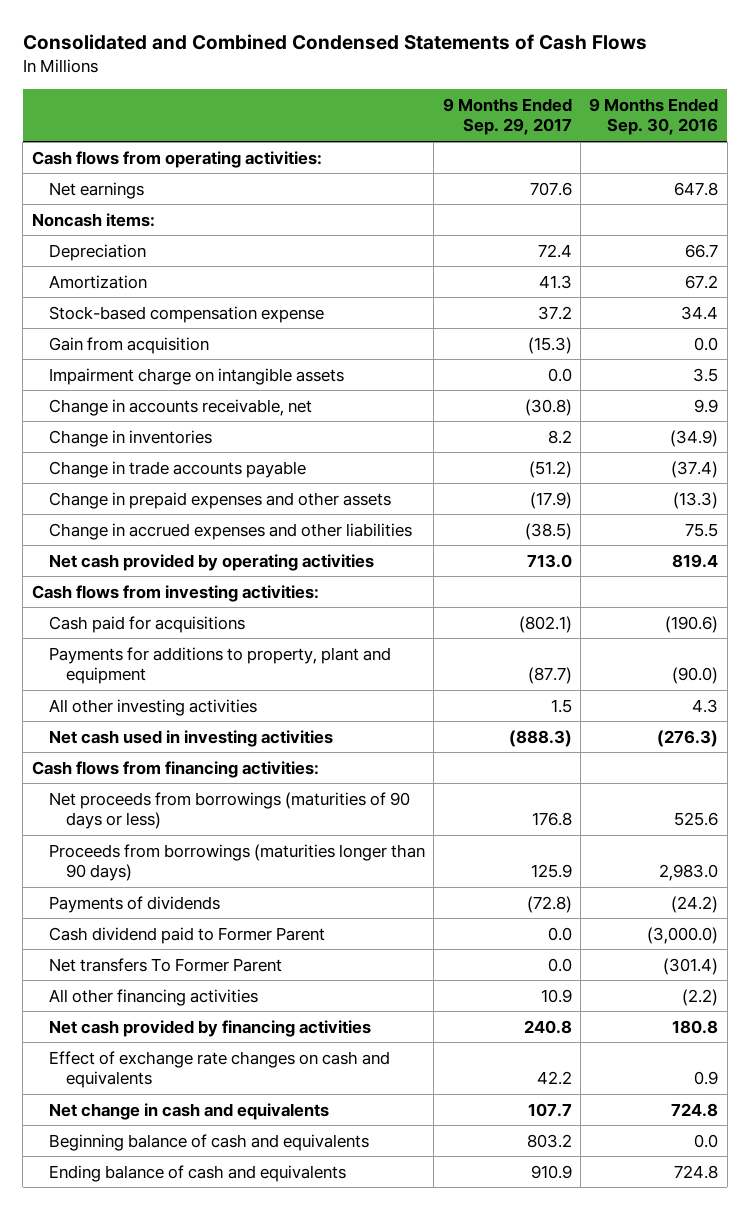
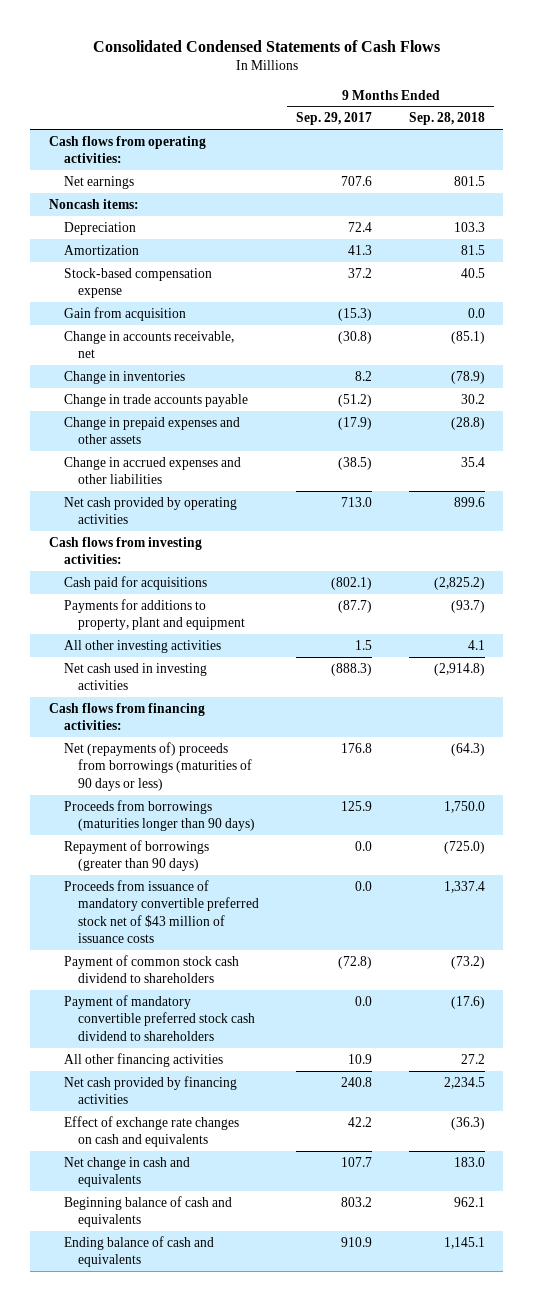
- Consolidated and Combined Condensed Statements of Cash Flows
+ Consolidated Condensed Statements of Cash Flows
- | 9 Months Ended Sep. 29, 2017 | 9 Months Ended Sep. 30, 2016
+ | 9 Months Ended Sep. 29, 2017 | 9 Months Ended Sep. 28, 2018
- Impairment charge on intangible assets | 0.0 | 3.5
- Net proceeds from borrowings (maturities of 90 days or less) | 176.8 | 525.6
+ Net (repayments of) proceeds from borrowings (maturities of 90 days or less) | 176.8 | (64.3)
- Payments of dividends | (72.8) | (24.2)
- Cash dividend paid to Former Parent | 0.0 | (3,000.0)
- Net transfers To Former Parent | 0.0 | (301.4)
+ Repayment of borrowings (greater than 90 days) | 0.0 | (725.0)
+ Proceeds from issuance of mandatory convertible preferred stock net of $43 million of issuance costs | 0.0 | 1,337.4
+ Payment of common stock cash dividend to shareholders | (72.8) | (73.2)
+ Payment of mandatory convertible preferred stock cash dividend to shareholders | 0.0 | (17.6)

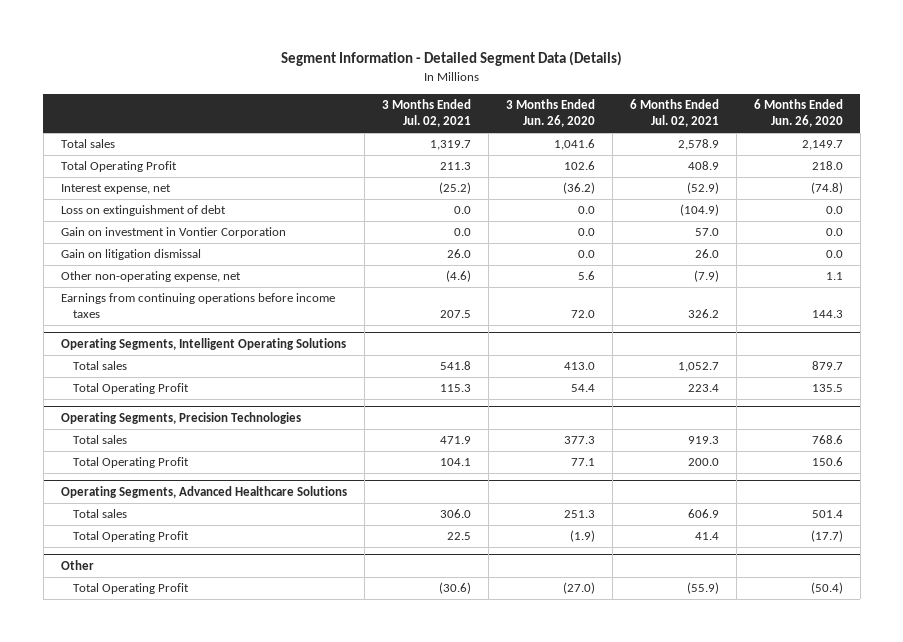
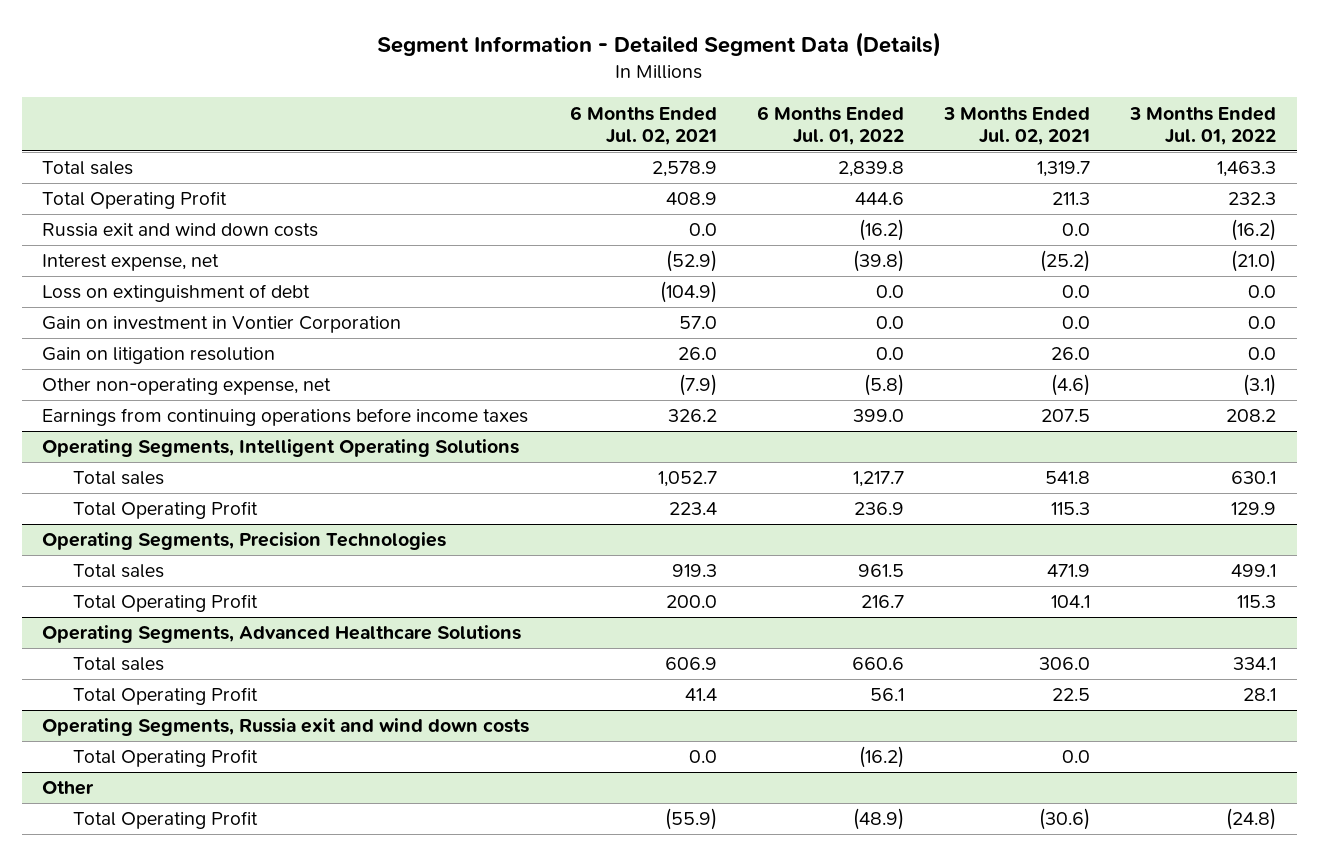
- | 3 Months Ended Jul. 02, 2021 | 3 Months Ended Jun. 26, 2020 | 6 Months Ended Jul. 02, 2021 | 6 Months Ended Jun. 26, 2020
+ | 6 Months Ended Jul. 02, 2021 | 6 Months Ended Jul. 01, 2022 | 3 Months Ended Jul. 02, 2021 | 3 Months Ended Jul. 01, 2022
+ Russia exit and wind down costs | 0.0 | (16.2) | 0.0 | (16.2)
- Gain on litigation dismissal | 26.0 | 0.0 | 26.0 | 0.0
+ Gain on litigation resolution | 26.0 | 0.0 | 26.0 | 0.0
+ Operating Segments, Russia exit and wind down costs
+ Total Operating Profit | 0.0 | (16.2) | 0.0 |

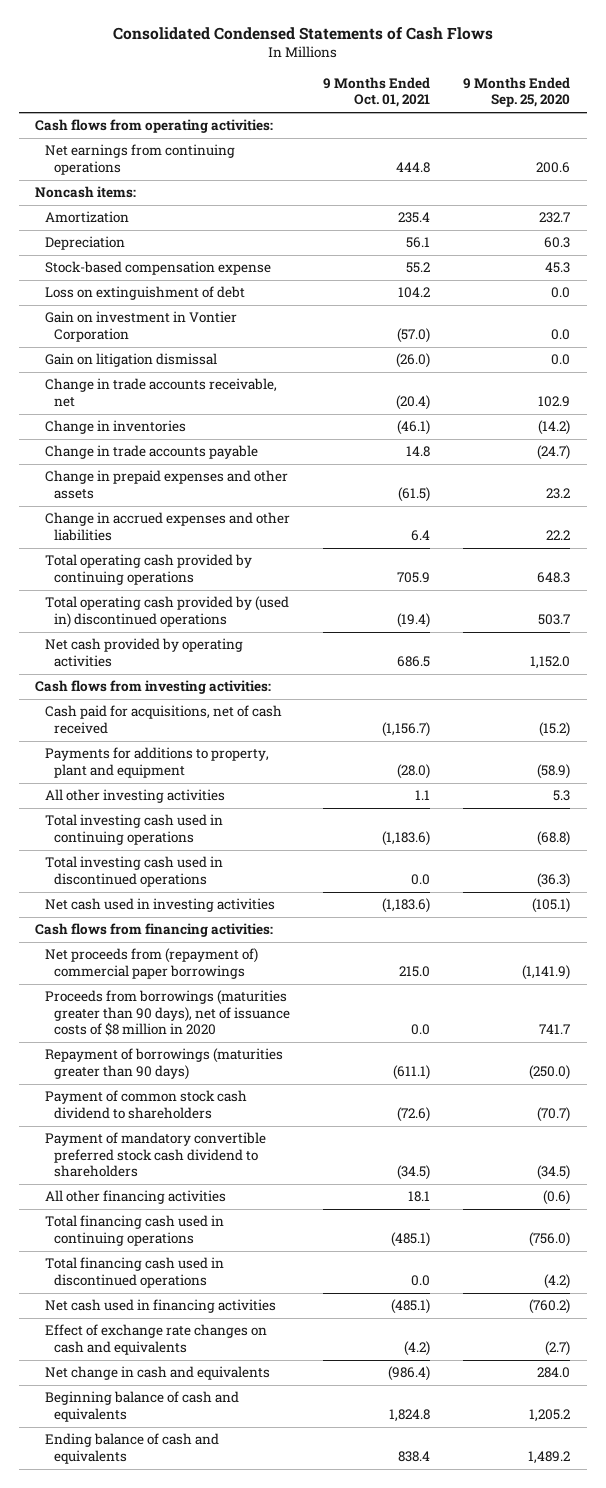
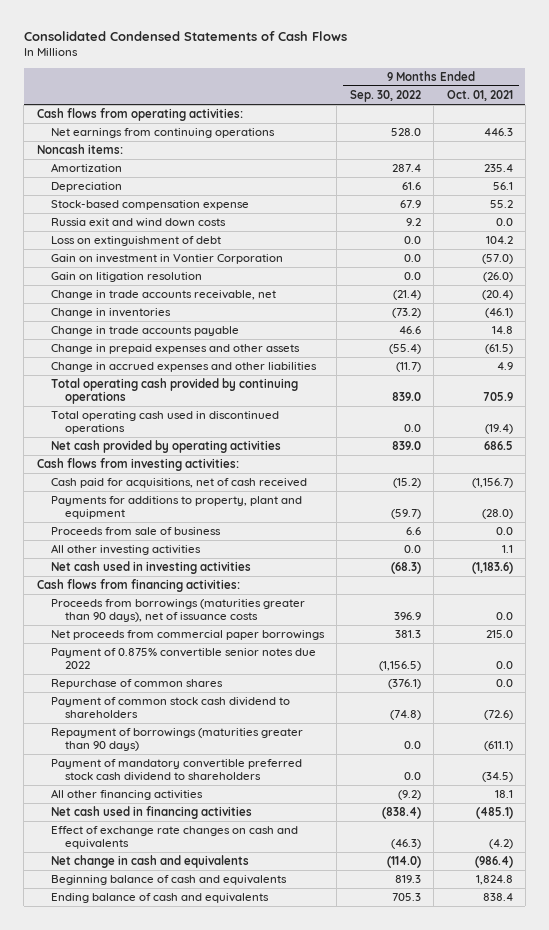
- | 9 Months Ended Oct. 01, 2021 | 9 Months Ended Sep. 25, 2020
+ | 9 Months Ended Sep. 30, 2022 | 9 Months Ended Oct. 01, 2021
- Net earnings from continuing operations | 444.8 | 200.6
+ Net earnings from continuing operations | 528.0 | 446.3
+ Russia exit and wind down costs | 9.2 | 0.0
- Gain on litigation dismissal | (26.0) | 0.0
+ Gain on litigation resolution | 0.0 | (26.0)
- Change in accrued expenses and other liabilities | 6.4 | 22.2
+ Change in accrued expenses and other liabilities | (11.7) | 4.9
- Total operating cash provided by (used in) discontinued operations | (19.4) | 503.7
+ Total operating cash used in discontinued operations | 0.0 | (19.4)
+ Proceeds from sale of business | 6.6 | 0.0
- Total investing cash used in continuing operations | (1,183.6) | (68.8)
- Total investing cash used in discontinued operations | 0.0 | (36.3)
- Net proceeds from (repayment of) commercial paper borrowings | 215.0 | (1,141.9)
- Proceeds from borrowings (maturities greater than 90 days), net of issuance costs of $8 million in 2020 | 0.0 | 741.7
+ Proceeds from borrowings (maturities greater than 90 days), net of issuance costs | 396.9 | 0.0
+ Net proceeds from commercial paper borrowings | 381.3 | 215.0
+ Payment of 0.875% convertible senior notes due 2022 | (1,156.5) | 0.0
+ Repurchase of common shares | (376.1) | 0.0
moved down: Repayment of borrowings (maturities greater than 90 days) | 0.0 | (611.1)
- Total financing cash used in continuing operations | (485.1) | (756.0)
- Total financing cash used in discontinued operations | 0.0 | (4.2)

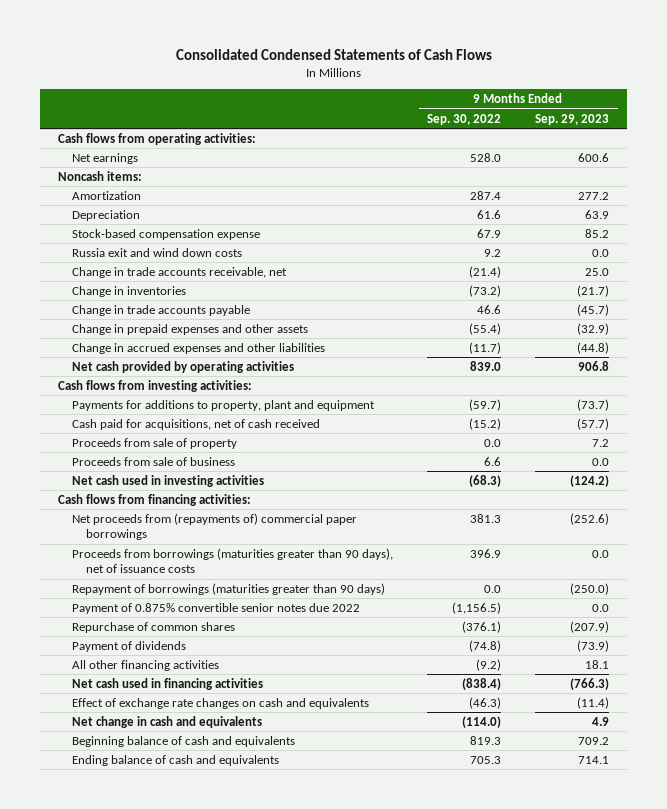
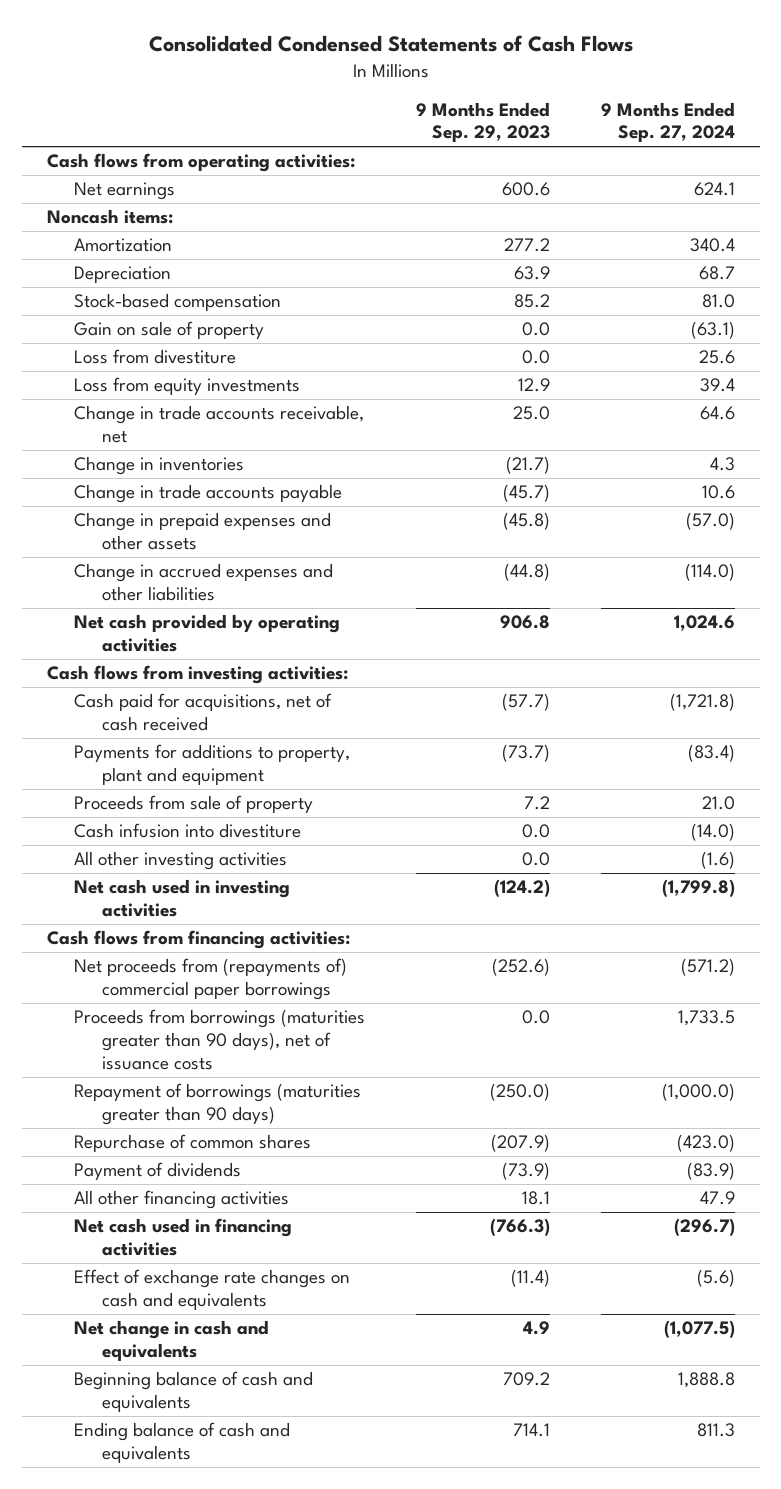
- | 9 Months Ended Sep. 30, 2022 | 9 Months Ended Sep. 29, 2023
+ | 9 Months Ended Sep. 29, 2023 | 9 Months Ended Sep. 27, 2024
- Stock-based compensation expense | 67.9 | 85.2
- Russia exit and wind down costs | 9.2 | 0.0
+ Stock-based compensation | 85.2 | 81.0
+ Gain on sale of property | 0.0 | (63.1)
+ Loss from divestiture | 0.0 | 25.6
+ Loss from equity investments | 12.9 | 39.4
- Change in prepaid expenses and other assets | (55.4) | (32.9)
+ Change in prepaid expenses and other assets | (45.8) | (57.0)
moved down: Payments for additions to property, plant and equipment | (73.7) | (83.4)
- Proceeds from sale of business | 6.6 | 0.0
+ Cash infusion into divestiture | 0.0 | (14.0)
+ All other investing activities | 0.0 | (1.6)
- Payment of 0.875% convertible senior notes due 2022 | (1,156.5) | 0.0

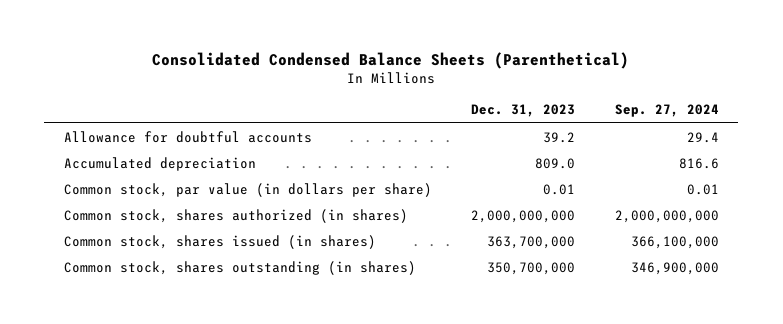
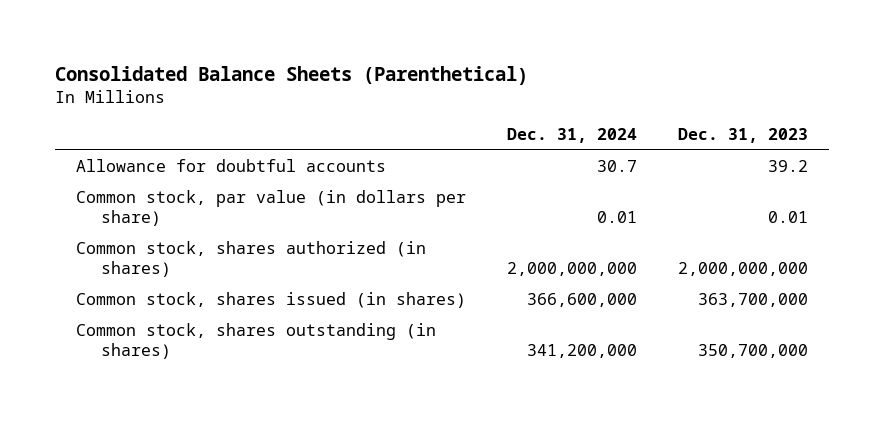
- Consolidated Condensed Balance Sheets (Parenthetical)
+ Consolidated Balance Sheets (Parenthetical)
- | Dec. 31, 2023 | Sep. 27, 2024
+ | Dec. 31, 2024 | Dec. 31, 2023
- Accumulated depreciation | 809.0 | 816.6

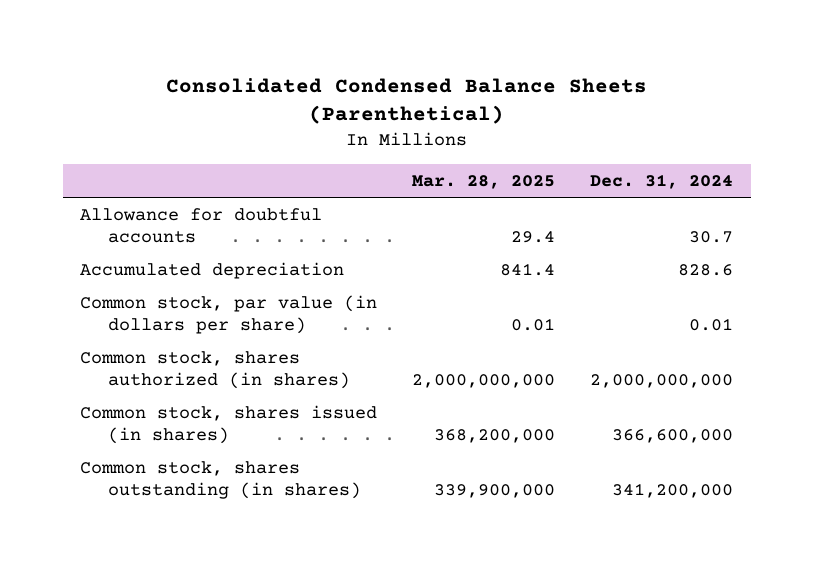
- Consolidated Balance Sheets (Parenthetical)
+ Consolidated Condensed Balance Sheets (Parenthetical)
- | Dec. 31, 2024 | Dec. 31, 2023
+ | Mar. 28, 2025 | Dec. 31, 2024
+ Accumulated depreciation | 841.4 | 828.6

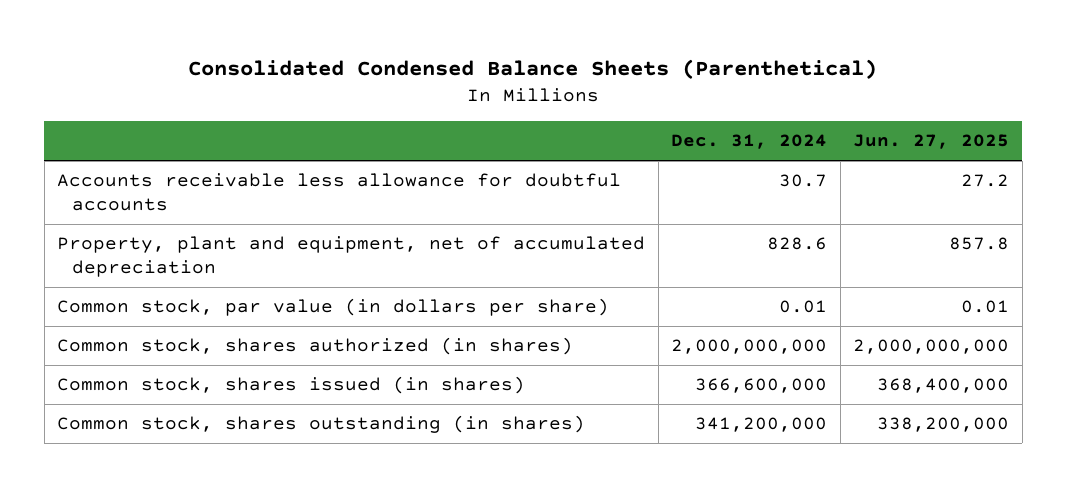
- | Mar. 28, 2025 | Dec. 31, 2024
+ | Dec. 31, 2024 | Jun. 27, 2025
- Allowance for doubtful accounts | 29.4 | 30.7
- Accumulated depreciation | 841.4 | 828.6
+ Accounts receivable less allowance for doubtful accounts | 30.7 | 27.2
+ Property, plant and equipment, net of accumulated depreciation | 828.6 | 857.8

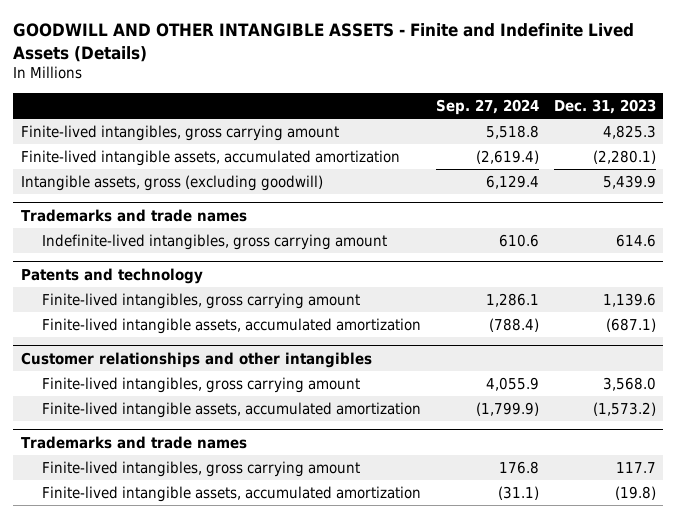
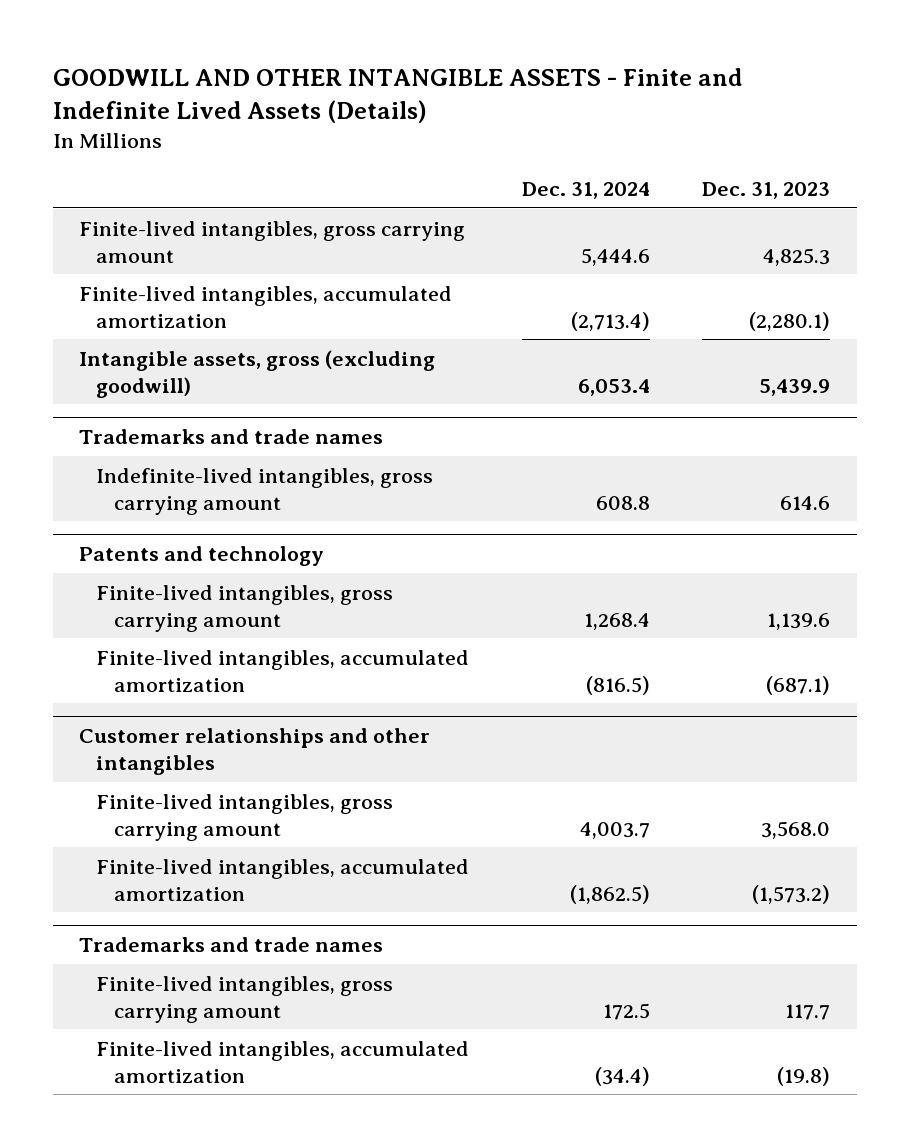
- | Sep. 27, 2024 | Dec. 31, 2023
+ | Dec. 31, 2024 | Dec. 31, 2023
- Finite-lived intangible assets, accumulated amortization | (2,619.4) | (2,280.1)
+ Finite-lived intangibles, accumulated amortization | (2,713.4) | (2,280.1)
@ Patents and technology
- Finite-lived intangible assets, accumulated amortization | (788.4) | (687.1)
+ Finite-lived intangibles, accumulated amortization | (816.5) | (687.1)
@ Customer relationships and other intangibles
- Finite-lived intangible assets, accumulated amortization | (1,799.9) | (1,573.2)
+ Finite-lived intangibles, accumulated amortization | (1,862.5) | (1,573.2)
@ Trademarks and trade names
- Finite-lived intangible assets, accumulated amortization | (31.1) | (19.8)
+ Finite-lived intangibles, accumulated amortization | (34.4) | (19.8)

